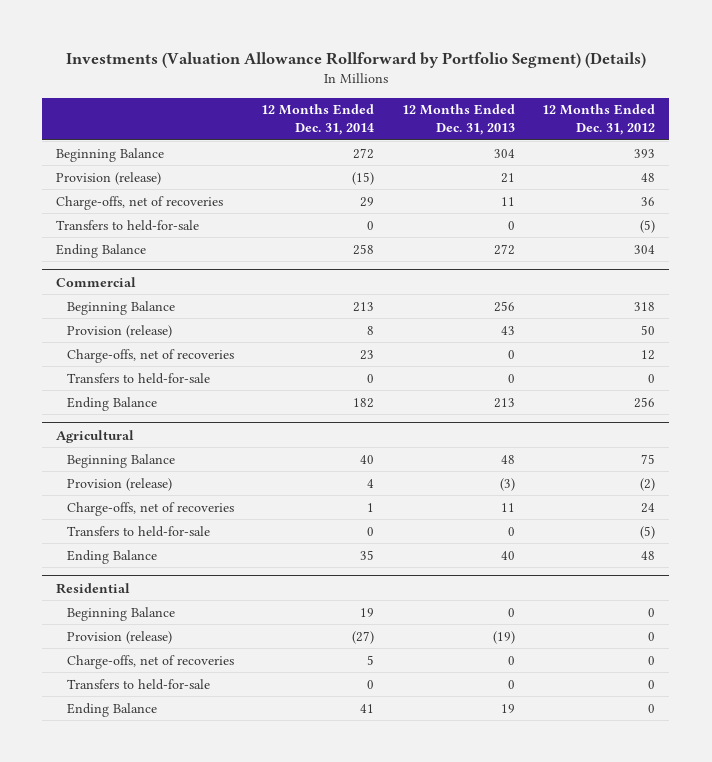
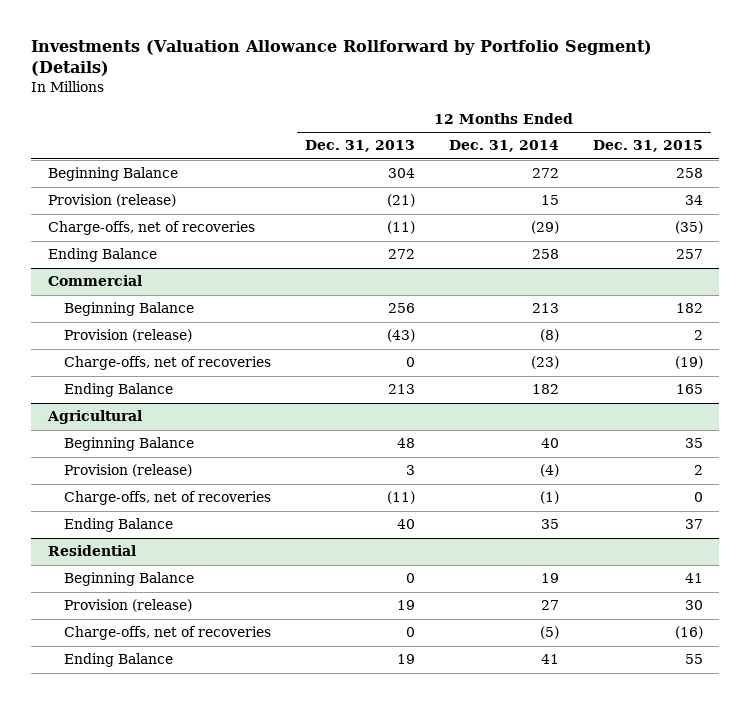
- | 12 Months Ended Dec. 31, 2014 | 12 Months Ended Dec. 31, 2013 | 12 Months Ended Dec. 31, 2012
+ | 12 Months Ended Dec. 31, 2013 | 12 Months Ended Dec. 31, 2014 | 12 Months Ended Dec. 31, 2015
- Provision (release) | (15) | 21 | 48
- Charge-offs, net of recoveries | 29 | 11 | 36
- Transfers to held-for-sale | 0 | 0 | (5)
+ Provision (release) | (21) | 15 | 34
+ Charge-offs, net of recoveries | (11) | (29) | (35)
@ Commercial
- Provision (release) | 8 | 43 | 50
- Charge-offs, net of recoveries | 23 | 0 | 12
- Transfers to held-for-sale | 0 | 0 | 0
+ Provision (release) | (43) | (8) | 2
+ Charge-offs, net of recoveries | 0 | (23) | (19)
@ Agricultural
- Provision (release) | 4 | (3) | (2)
- Charge-offs, net of recoveries | 1 | 11 | 24
- Transfers to held-for-sale | 0 | 0 | (5)
+ Provision (release) | 3 | (4) | 2
+ Charge-offs, net of recoveries | (11) | (1) | 0
@ Residential
- Provision (release) | (27) | (19) | 0
- Charge-offs, net of recoveries | 5 | 0 | 0
- Transfers to held-for-sale | 0 | 0 | 0
+ Provision (release) | 19 | 27 | 30
+ Charge-offs, net of recoveries | 0 | (5) | (16)

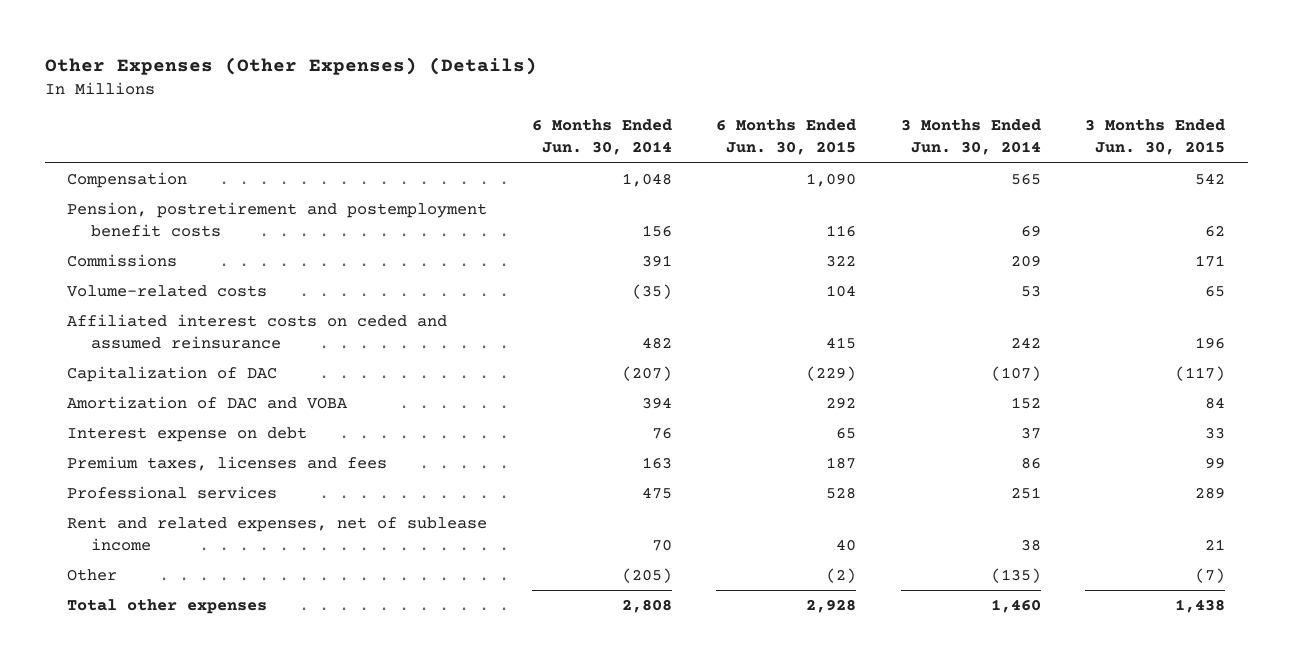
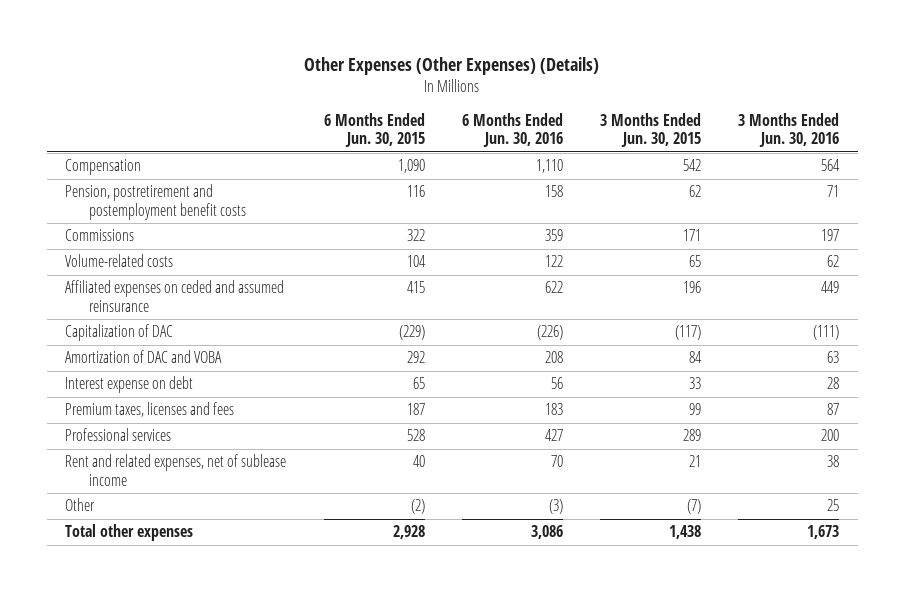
- | 6 Months Ended Jun. 30, 2014 | 6 Months Ended Jun. 30, 2015 | 3 Months Ended Jun. 30, 2014 | 3 Months Ended Jun. 30, 2015
+ | 6 Months Ended Jun. 30, 2015 | 6 Months Ended Jun. 30, 2016 | 3 Months Ended Jun. 30, 2015 | 3 Months Ended Jun. 30, 2016
- Affiliated interest costs on ceded and assumed reinsurance | 482 | 415 | 242 | 196
+ Affiliated expenses on ceded and assumed reinsurance | 415 | 622 | 196 | 449

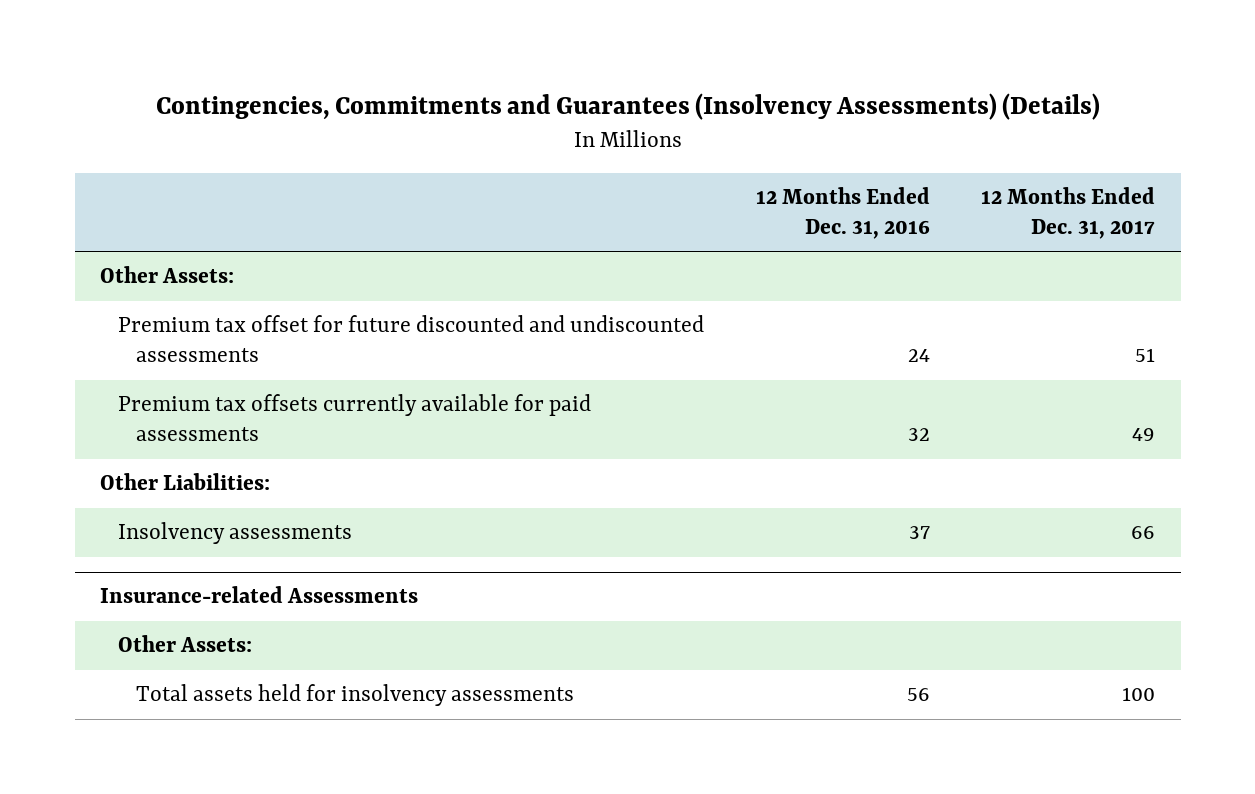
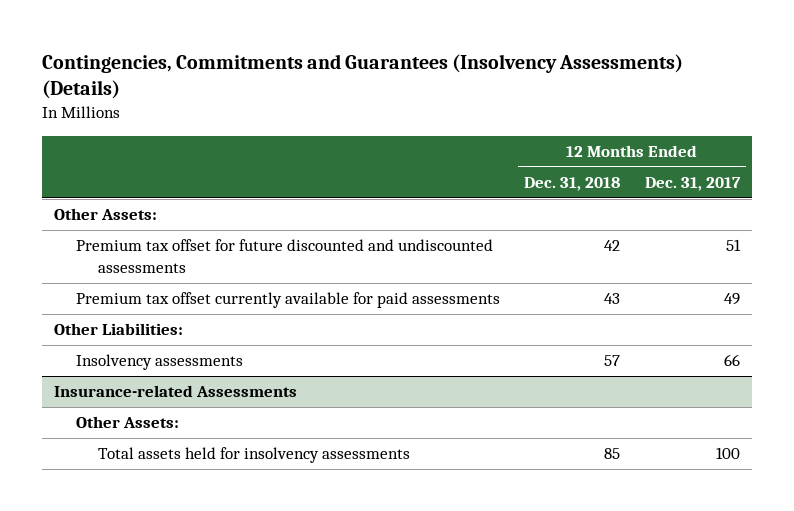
- | 12 Months Ended Dec. 31, 2016 | 12 Months Ended Dec. 31, 2017
+ | 12 Months Ended Dec. 31, 2018 | 12 Months Ended Dec. 31, 2017
- Premium tax offsets currently available for paid assessments | 32 | 49
+ Premium tax offset currently available for paid assessments | 43 | 49

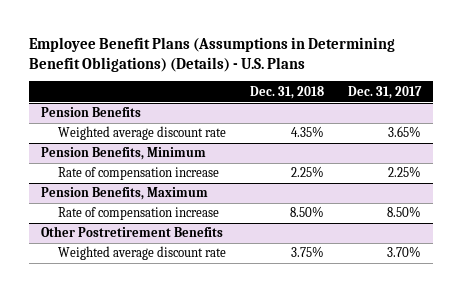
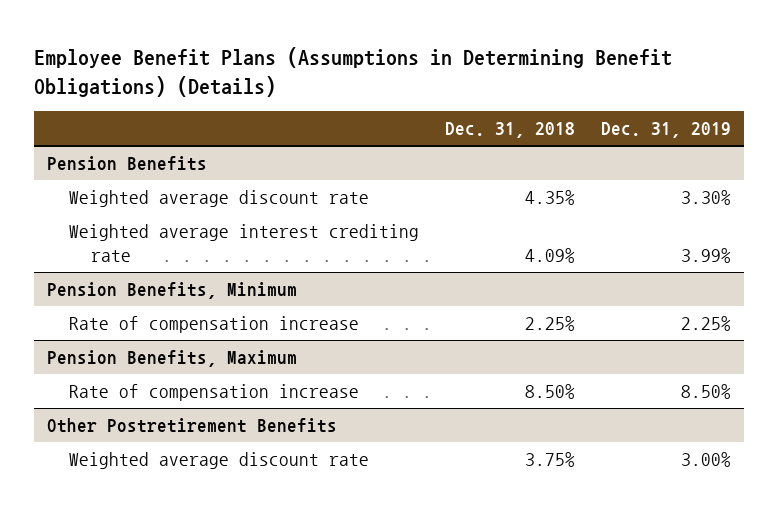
- Employee Benefit Plans (Assumptions in Determining Benefit Obligations) (Details) - U.S. Plans
+ Employee Benefit Plans (Assumptions in Determining Benefit Obligations) (Details)
- | Dec. 31, 2018 | Dec. 31, 2017
+ | Dec. 31, 2018 | Dec. 31, 2019
@ Pension Benefits
+ Weighted average interest crediting rate | 4.09% | 3.99%

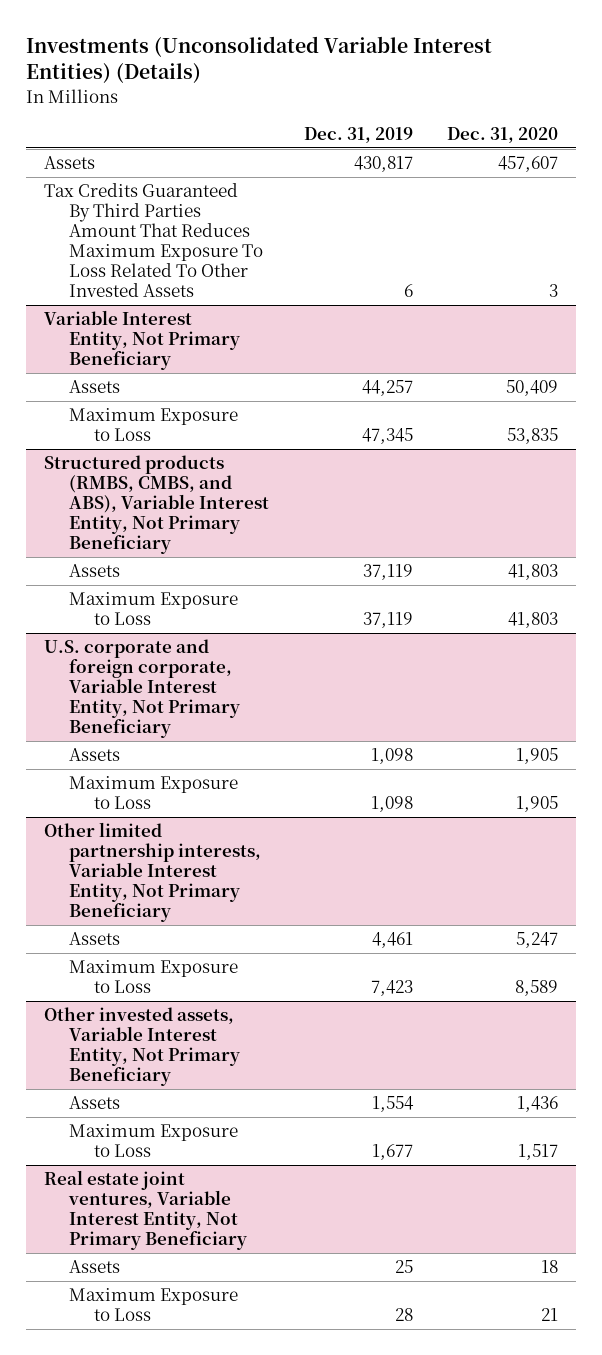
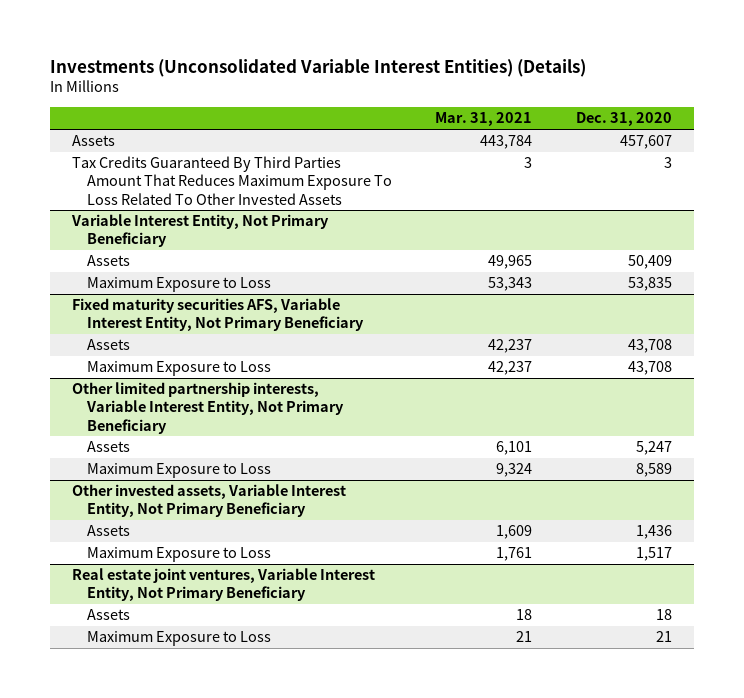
- | Dec. 31, 2019 | Dec. 31, 2020
+ | Mar. 31, 2021 | Dec. 31, 2020
- Structured products (RMBS, CMBS, and ABS), Variable Interest Entity, Not Primary Beneficiary
- Assets | 37,119 | 41,803
- Maximum Exposure to Loss | 37,119 | 41,803
- U.S. corporate and foreign corporate, Variable Interest Entity, Not Primary Beneficiary
- Assets | 1,098 | 1,905
- Maximum Exposure to Loss | 1,098 | 1,905
+ Fixed maturity securities AFS, Variable Interest Entity, Not Primary Beneficiary
+ Assets | 42,237 | 43,708
+ Maximum Exposure to Loss | 42,237 | 43,708

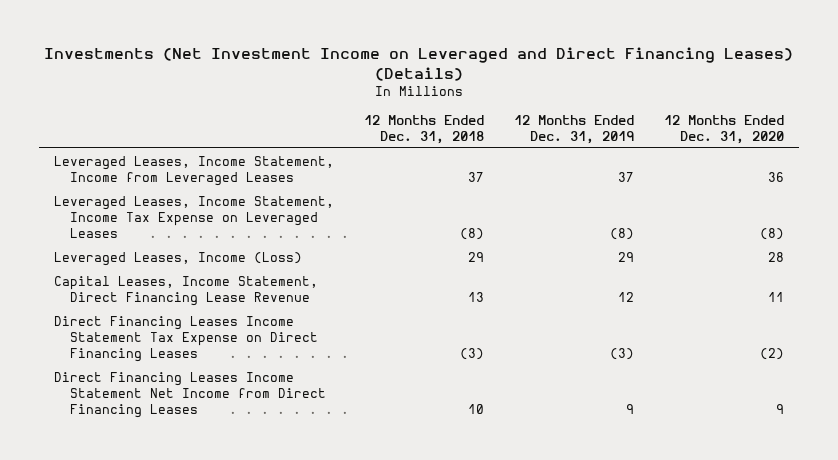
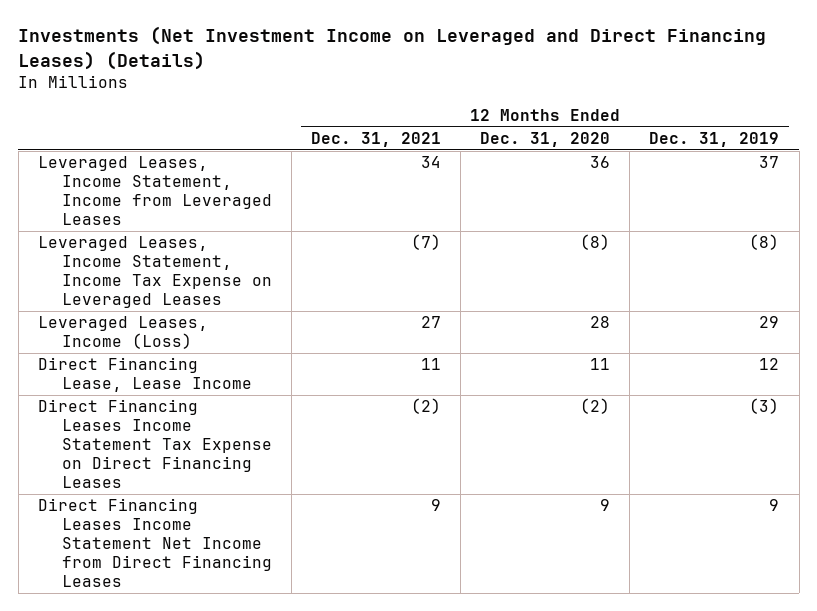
- | 12 Months Ended Dec. 31, 2018 | 12 Months Ended Dec. 31, 2019 | 12 Months Ended Dec. 31, 2020
+ | 12 Months Ended Dec. 31, 2021 | 12 Months Ended Dec. 31, 2020 | 12 Months Ended Dec. 31, 2019
- Capital Leases, Income Statement, Direct Financing Lease Revenue | 13 | 12 | 11
+ Direct Financing Lease, Lease Income | 11 | 11 | 12

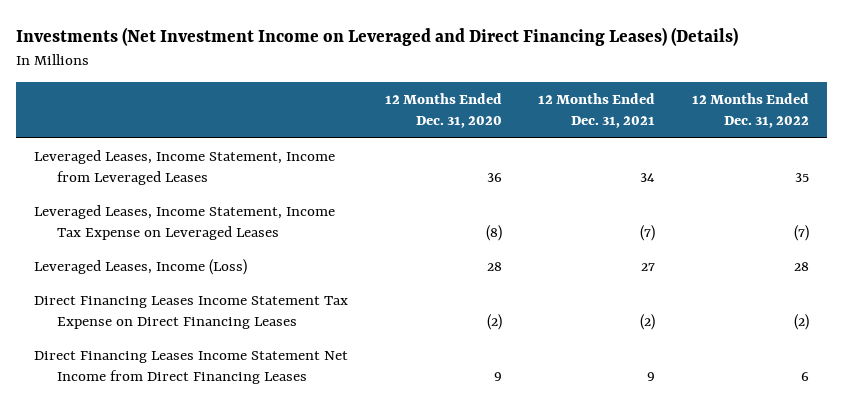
- | 12 Months Ended Dec. 31, 2021 | 12 Months Ended Dec. 31, 2020 | 12 Months Ended Dec. 31, 2019
+ | 12 Months Ended Dec. 31, 2020 | 12 Months Ended Dec. 31, 2021 | 12 Months Ended Dec. 31, 2022
- Direct Financing Lease, Lease Income | 11 | 11 | 12

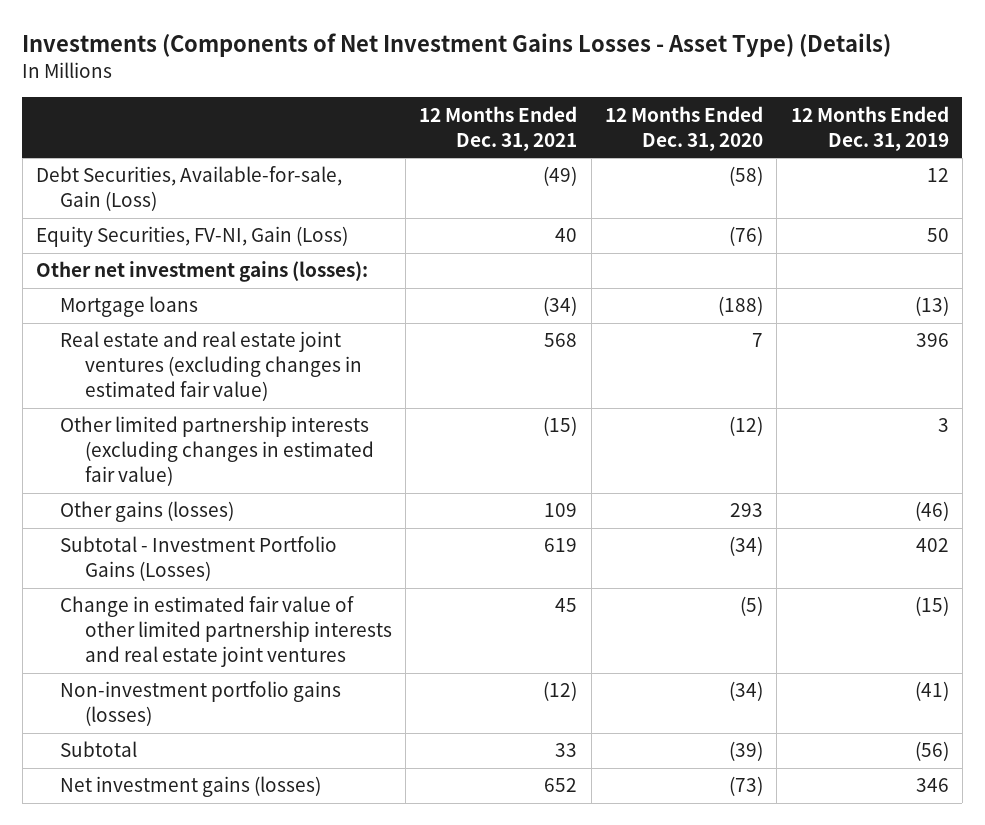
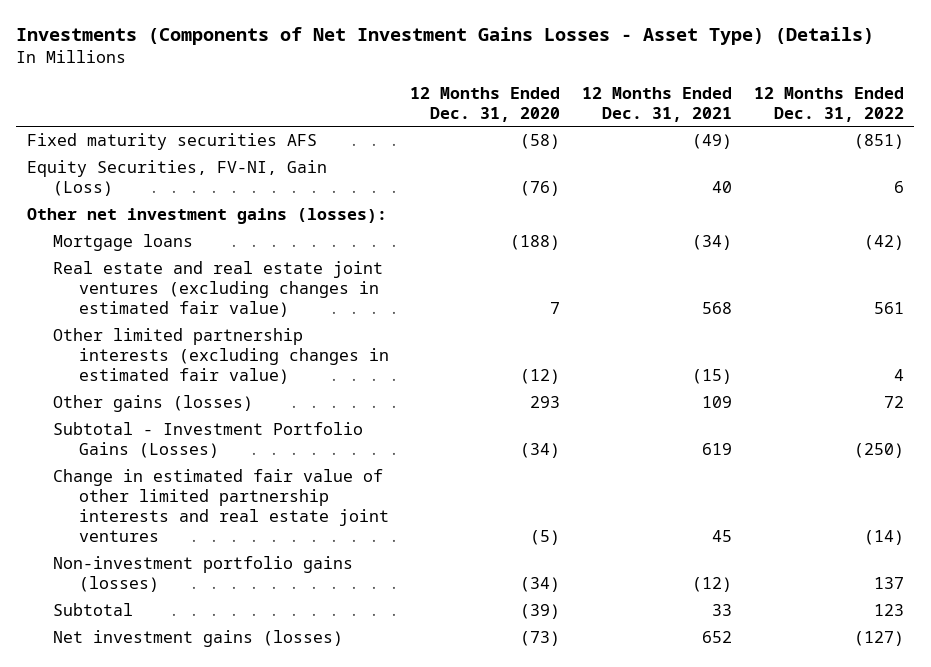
- | 12 Months Ended Dec. 31, 2021 | 12 Months Ended Dec. 31, 2020 | 12 Months Ended Dec. 31, 2019
+ | 12 Months Ended Dec. 31, 2020 | 12 Months Ended Dec. 31, 2021 | 12 Months Ended Dec. 31, 2022
- Debt Securities, Available-for-sale, Gain (Loss) | (49) | (58) | 12
+ Fixed maturity securities AFS | (58) | (49) | (851)

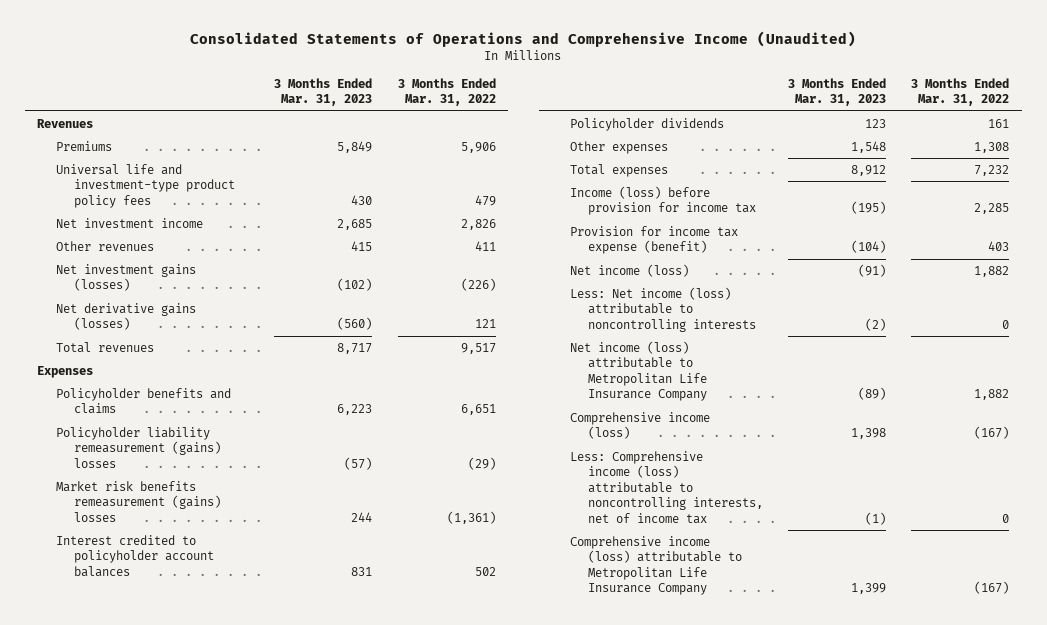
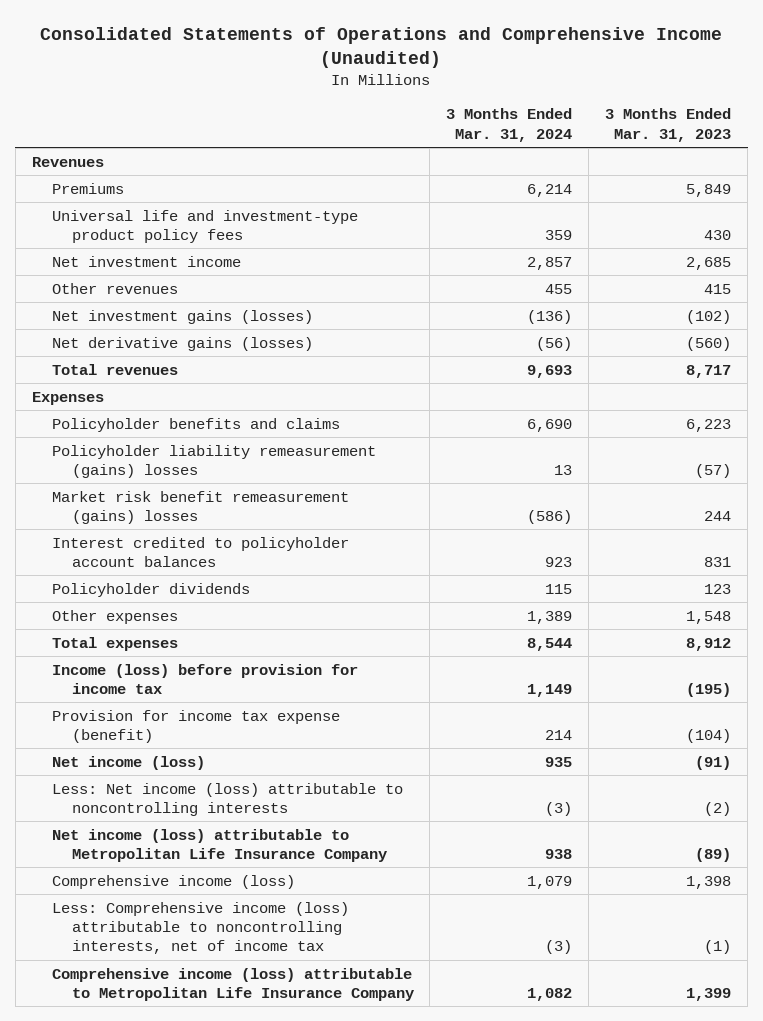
- | 3 Months Ended Mar. 31, 2023 | 3 Months Ended Mar. 31, 2022
+ | 3 Months Ended Mar. 31, 2024 | 3 Months Ended Mar. 31, 2023
- Market risk benefits remeasurement (gains) losses | 244 | (1,361)
+ Market risk benefit remeasurement (gains) losses | (586) | 244

